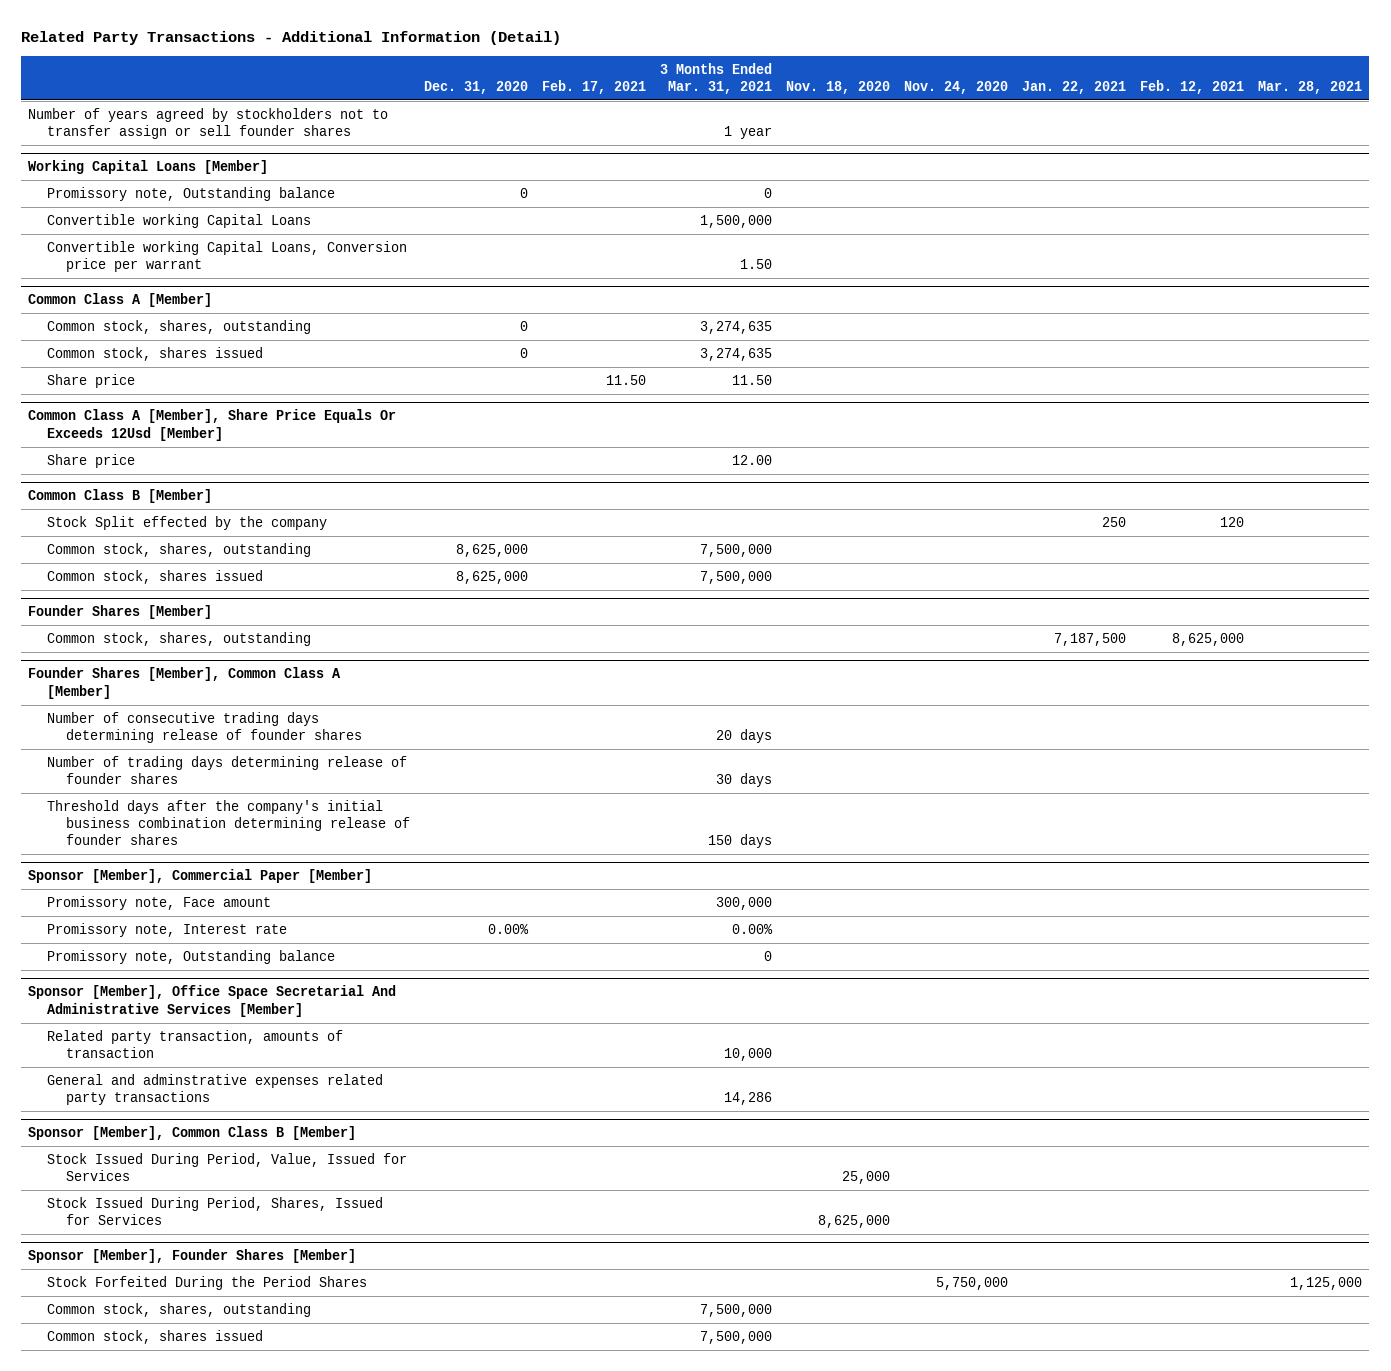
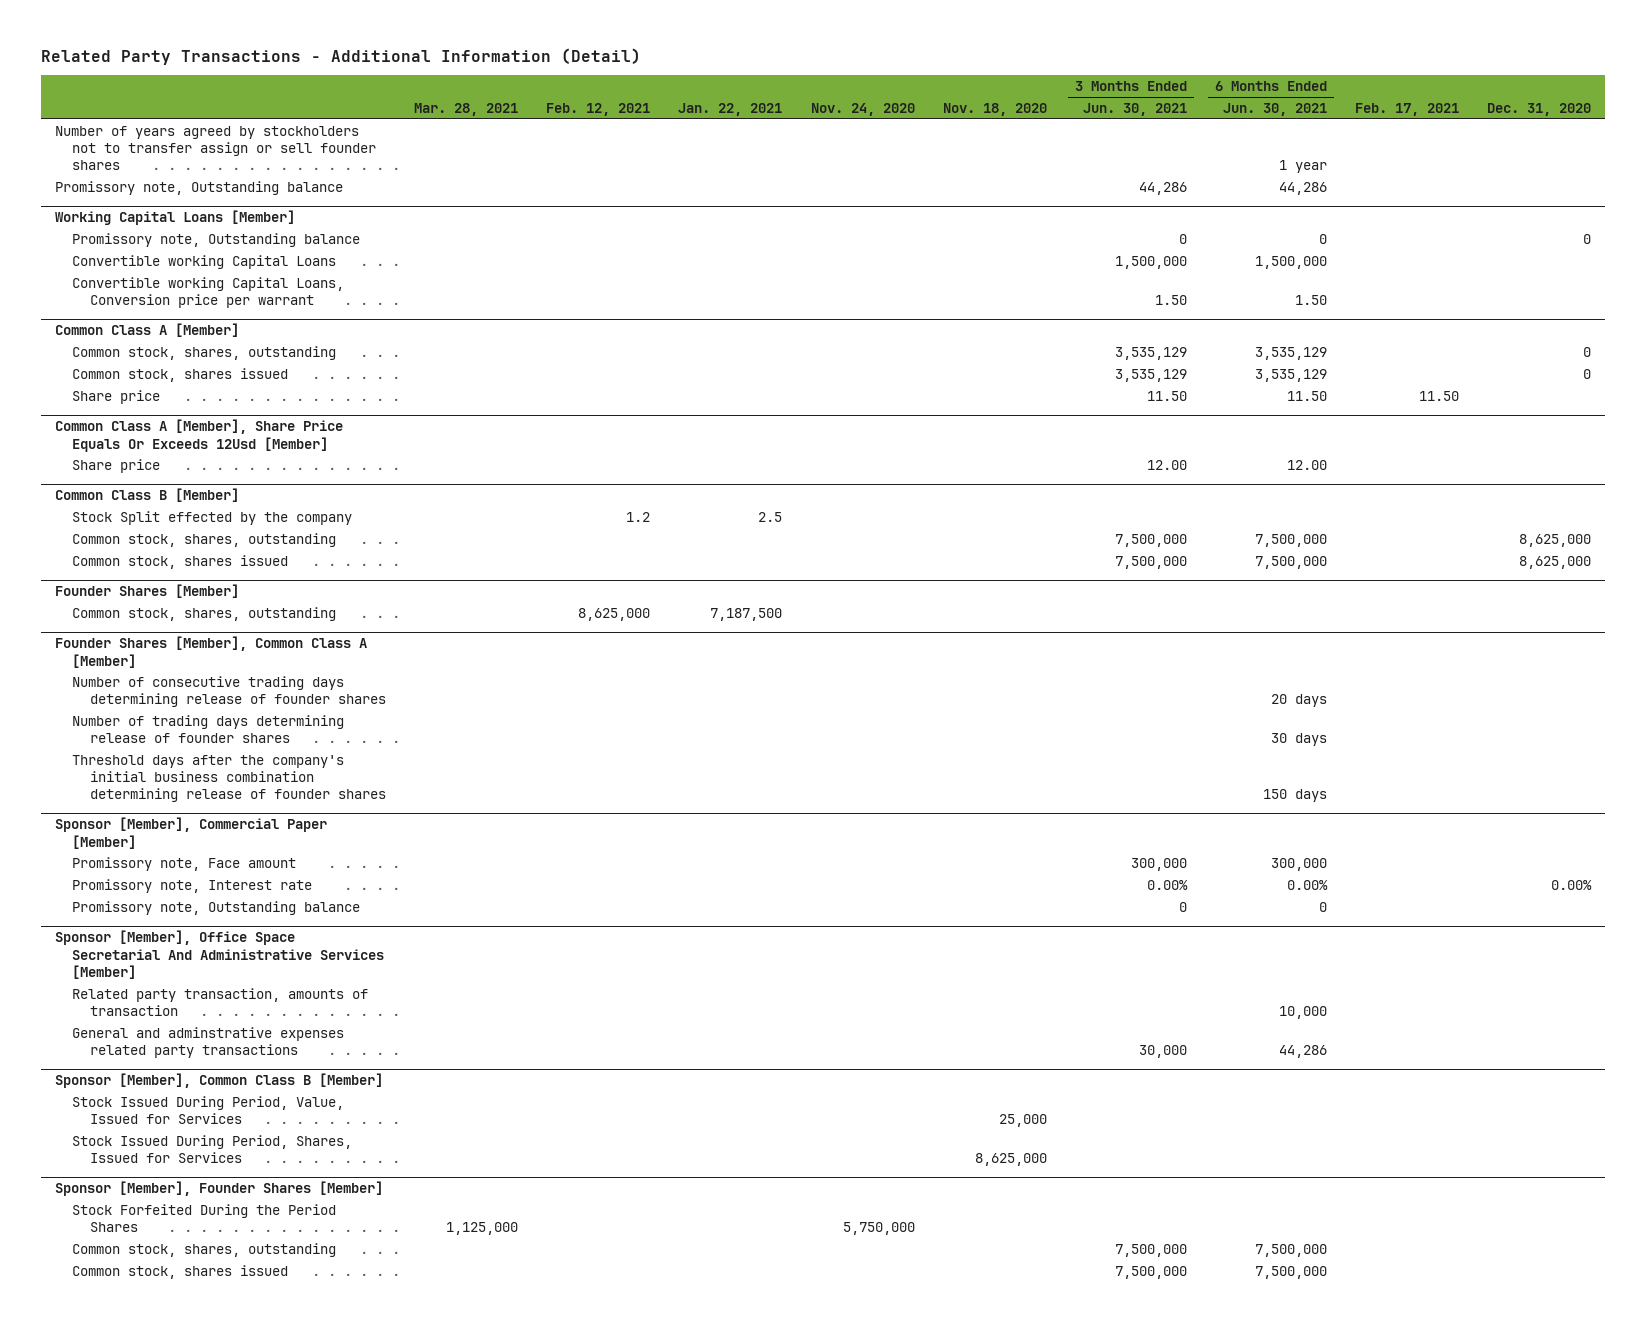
- | Dec. 31, 2020 | Feb. 17, 2021 | 3 Months Ended Mar. 31, 2021 | Nov. 18, 2020 | Nov. 24, 2020 | Jan. 22, 2021 | Feb. 12, 2021 | Mar. 28, 2021
+ | Mar. 28, 2021 | Feb. 12, 2021 | Jan. 22, 2021 | Nov. 24, 2020 | Nov. 18, 2020 | 3 Months Ended Jun. 30, 2021 | 6 Months Ended Jun. 30, 2021 | Feb. 17, 2021 | Dec. 31, 2020
+ Promissory note, Outstanding balance | | | | | | 44,286 | 44,286 | |
@ Common Class B [Member]
- Stock Split effected by the company | | | | | | 250 | 120 |
+ Stock Split effected by the company | | 1.2 | 2.5 | | | | | |

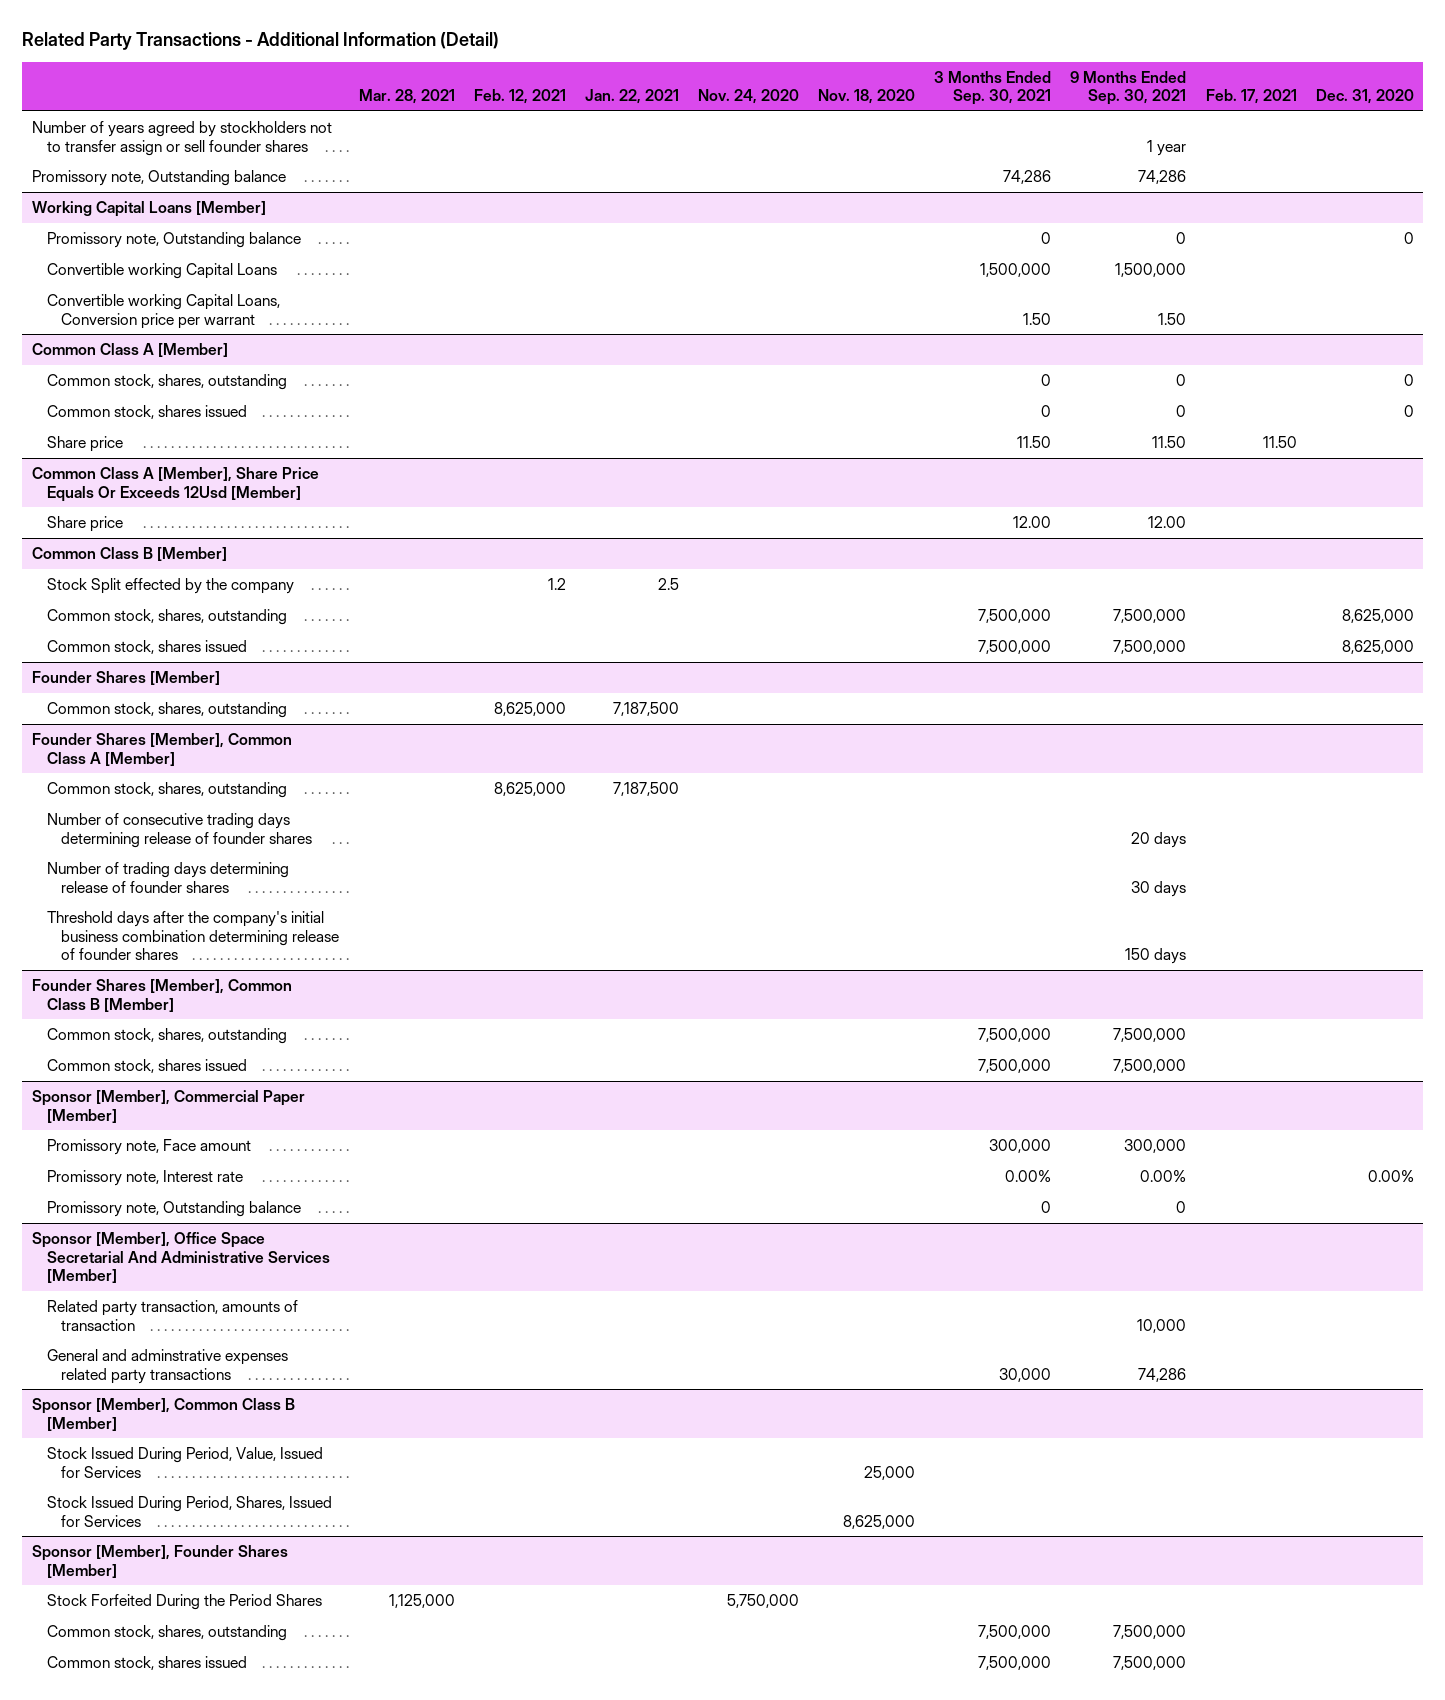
- | Mar. 28, 2021 | Feb. 12, 2021 | Jan. 22, 2021 | Nov. 24, 2020 | Nov. 18, 2020 | 3 Months Ended Jun. 30, 2021 | 6 Months Ended Jun. 30, 2021 | Feb. 17, 2021 | Dec. 31, 2020
+ | Mar. 28, 2021 | Feb. 12, 2021 | Jan. 22, 2021 | Nov. 24, 2020 | Nov. 18, 2020 | 3 Months Ended Sep. 30, 2021 | 9 Months Ended Sep. 30, 2021 | Feb. 17, 2021 | Dec. 31, 2020
@ Founder Shares [Member], Common Class A [Member]
+ Common stock, shares, outstanding | | 8,625,000 | 7,187,500 | | | | | |
+ Founder Shares [Member], Common Class B [Member]
+ Common stock, shares, outstanding | | | | | | 7,500,000 | 7,500,000 | |
+ Common stock, shares issued | | | | | | 7,500,000 | 7,500,000 | |

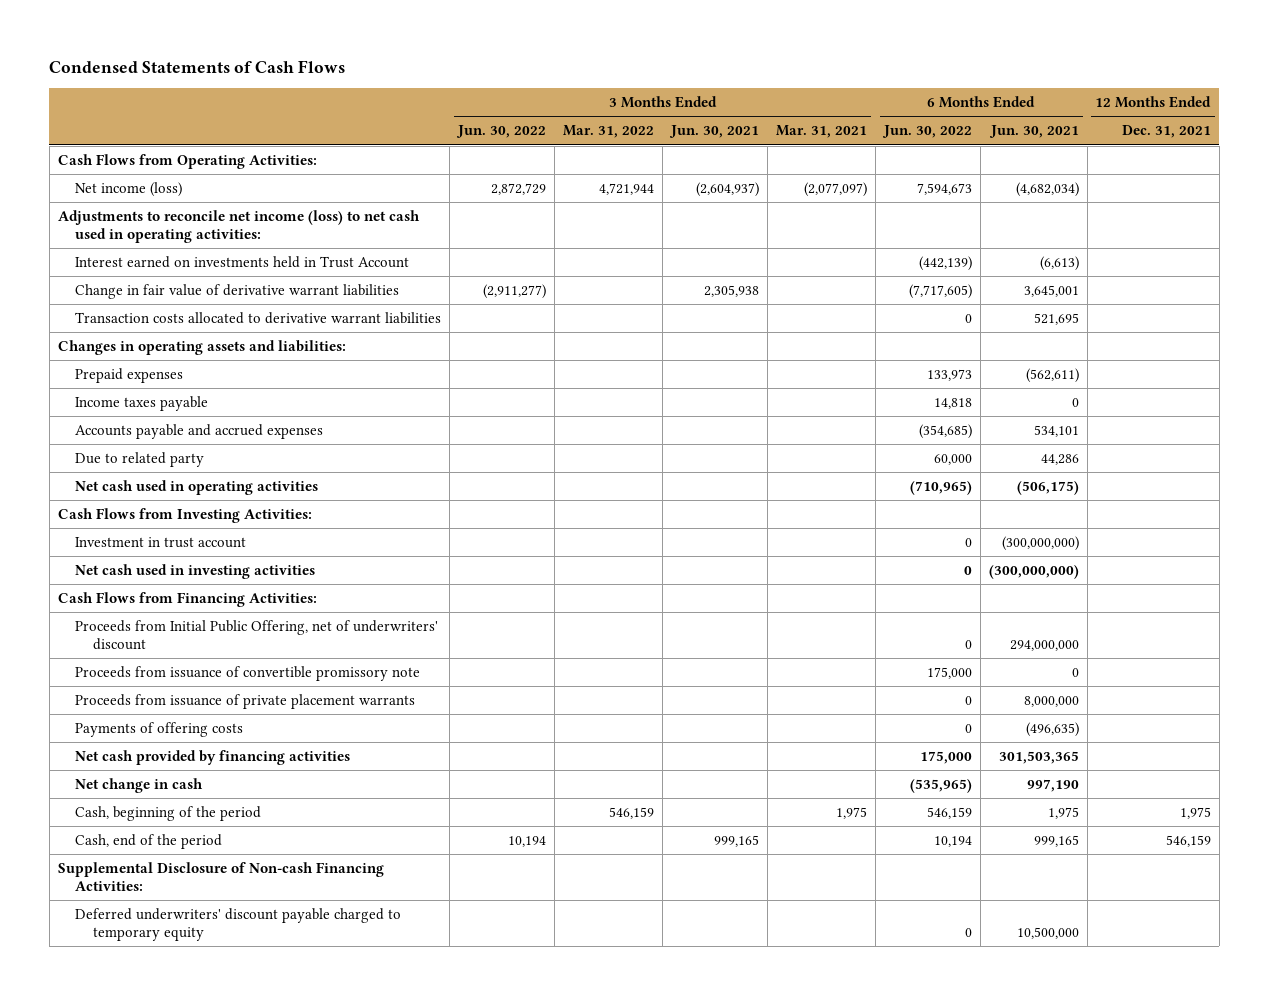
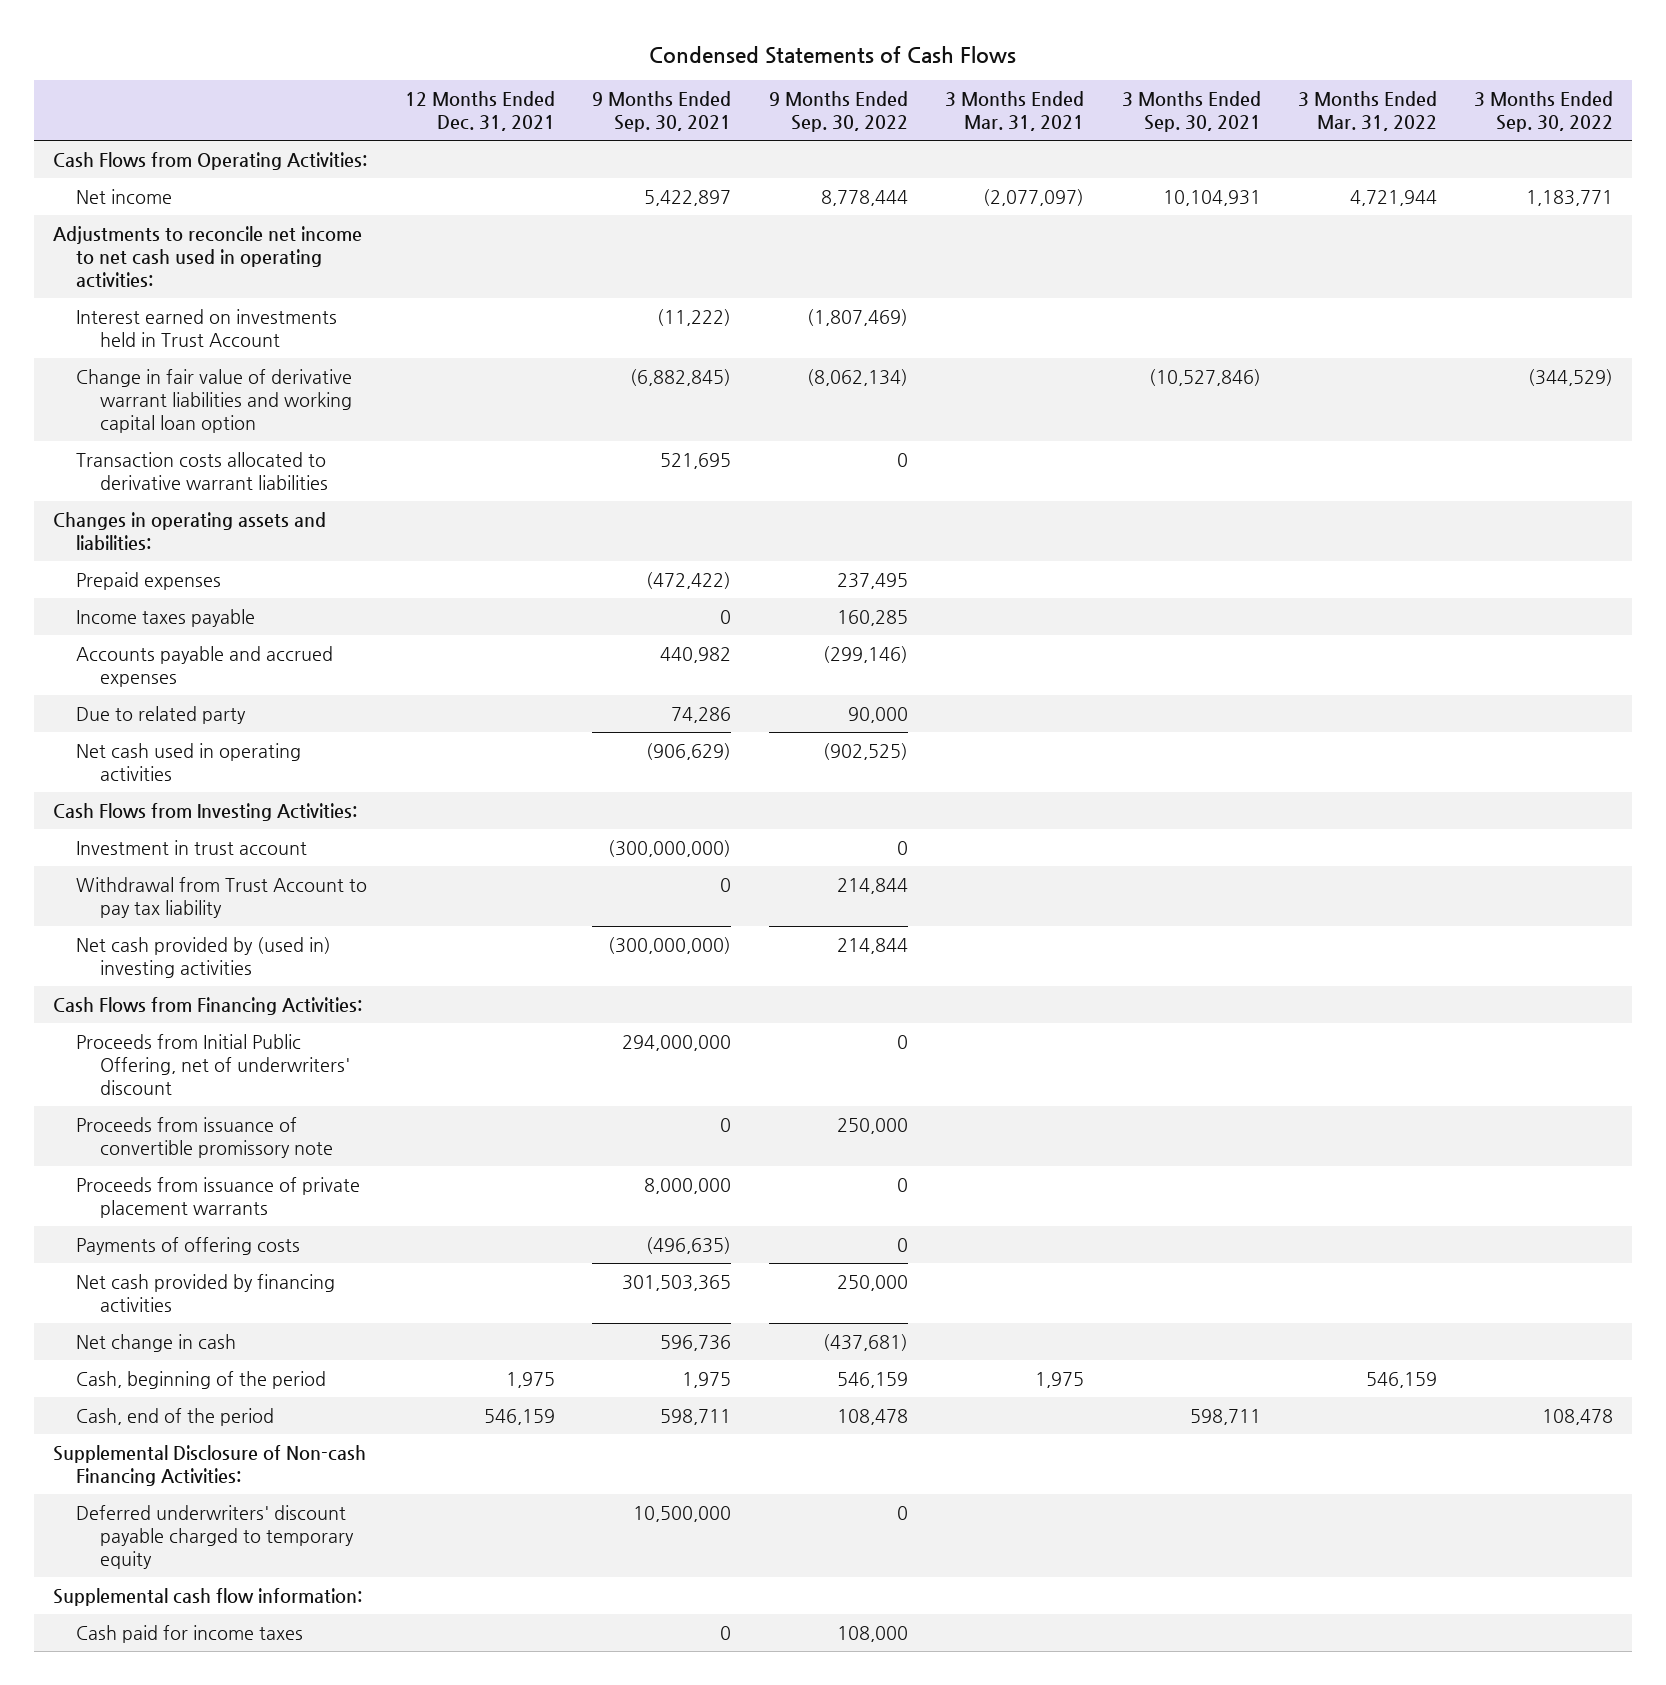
- | 3 Months Ended Jun. 30, 2022 | 3 Months Ended Mar. 31, 2022 | 3 Months Ended Jun. 30, 2021 | 3 Months Ended Mar. 31, 2021 | 6 Months Ended Jun. 30, 2022 | 6 Months Ended Jun. 30, 2021 | 12 Months Ended Dec. 31, 2021
+ | 12 Months Ended Dec. 31, 2021 | 9 Months Ended Sep. 30, 2021 | 9 Months Ended Sep. 30, 2022 | 3 Months Ended Mar. 31, 2021 | 3 Months Ended Sep. 30, 2021 | 3 Months Ended Mar. 31, 2022 | 3 Months Ended Sep. 30, 2022
- Net income (loss) | 2,872,729 | 4,721,944 | (2,604,937) | (2,077,097) | 7,594,673 | (4,682,034) |
- Adjustments to reconcile net income (loss) to net cash used in operating activities:
+ Net income | | 5,422,897 | 8,778,444 | (2,077,097) | 10,104,931 | 4,721,944 | 1,183,771
+ Adjustments to reconcile net income to net cash used in operating activities:
- Change in fair value of derivative warrant liabilities | (2,911,277) | | 2,305,938 | | (7,717,605) | 3,645,001 |
+ Change in fair value of derivative warrant liabilities and working capital loan option | | (6,882,845) | (8,062,134) | | (10,527,846) | | (344,529)
- Net cash used in investing activities | | | | | 0 | (300,000,000) |
+ Withdrawal from Trust Account to pay tax liability | | 0 | 214,844 | | | |
+ Net cash provided by (used in) investing activities | | (300,000,000) | 214,844 | | | |
+ Supplemental cash flow information:
+ Cash paid for income taxes | | 0 | 108,000 | | | |

